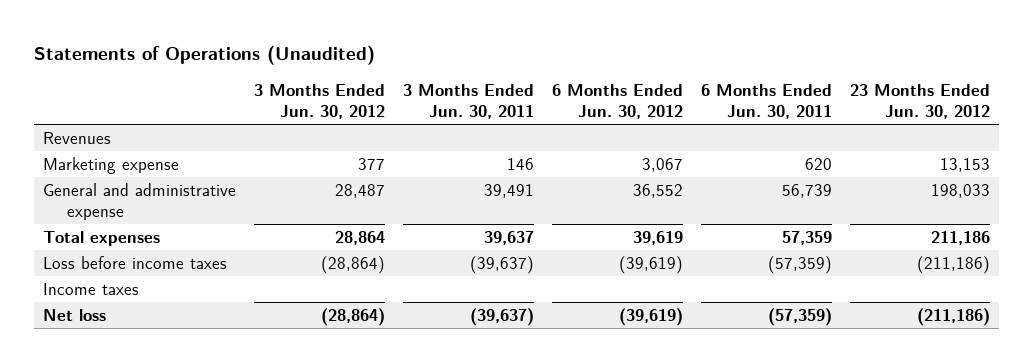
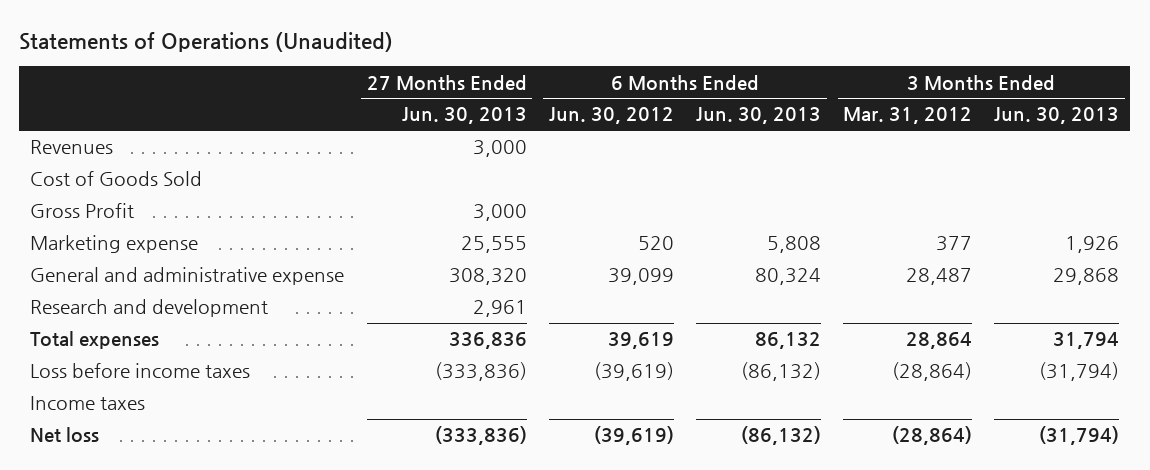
- | 3 Months Ended Jun. 30, 2012 | 3 Months Ended Jun. 30, 2011 | 6 Months Ended Jun. 30, 2012 | 6 Months Ended Jun. 30, 2011 | 23 Months Ended Jun. 30, 2012
+ | 27 Months Ended Jun. 30, 2013 | 6 Months Ended Jun. 30, 2012 | 6 Months Ended Jun. 30, 2013 | 3 Months Ended Mar. 31, 2012 | 3 Months Ended Jun. 30, 2013
- Marketing expense | 377 | 146 | 3,067 | 620 | 13,153
- General and administrative expense | 28,487 | 39,491 | 36,552 | 56,739 | 198,033
+ Cost of Goods Sold
+ Gross Profit | 3,000 | | | |
+ Marketing expense | 25,555 | 520 | 5,808 | 377 | 1,926
+ General and administrative expense | 308,320 | 39,099 | 80,324 | 28,487 | 29,868
+ Research and development | 2,961 | | | |

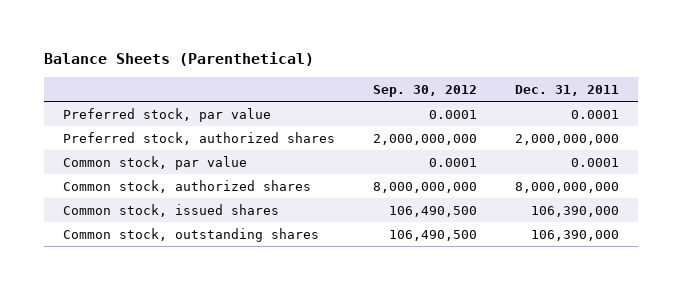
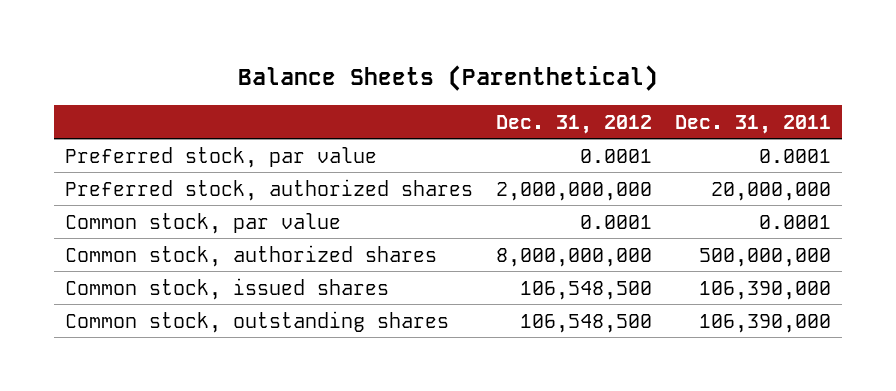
- | Sep. 30, 2012 | Dec. 31, 2011
+ | Dec. 31, 2012 | Dec. 31, 2011
- Preferred stock, authorized shares | 2,000,000,000 | 2,000,000,000
+ Preferred stock, authorized shares | 2,000,000,000 | 20,000,000
- Common stock, authorized shares | 8,000,000,000 | 8,000,000,000
+ Common stock, authorized shares | 8,000,000,000 | 500,000,000

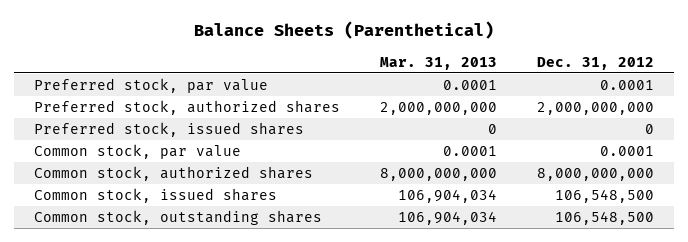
- | Dec. 31, 2012 | Dec. 31, 2011
+ | Mar. 31, 2013 | Dec. 31, 2012
+ Preferred stock, issued shares | 0 | 0

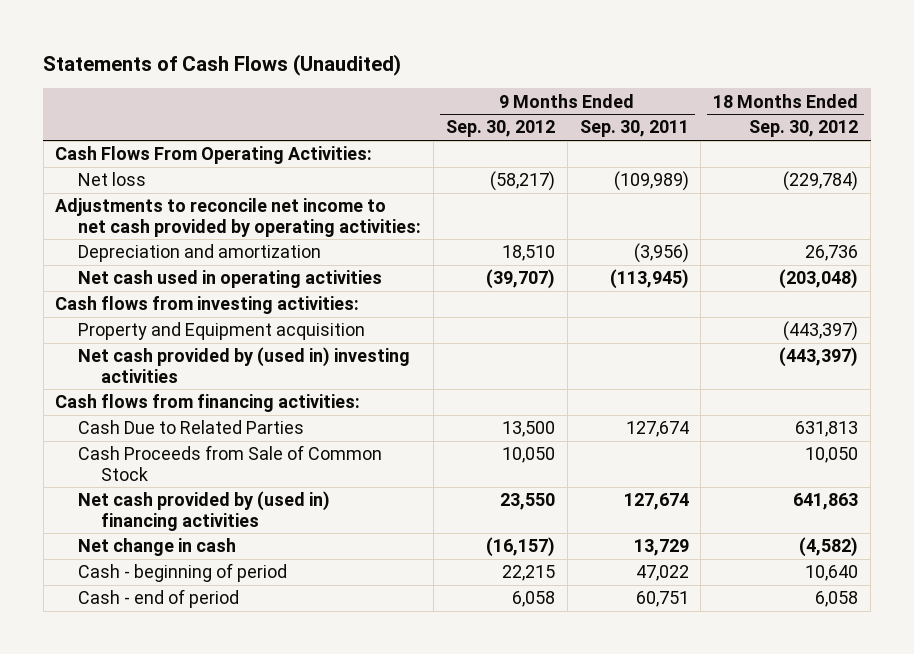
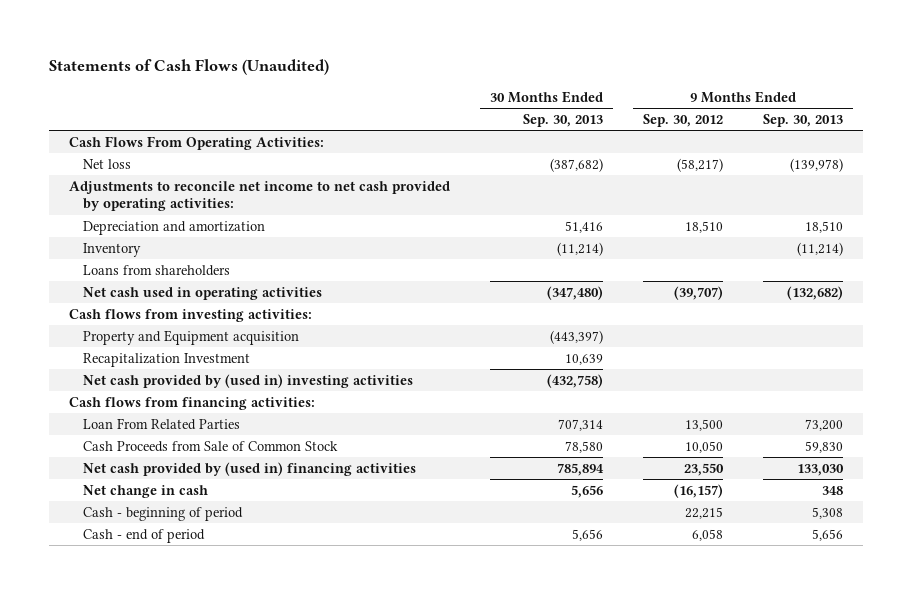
- | 9 Months Ended Sep. 30, 2012 | 9 Months Ended Sep. 30, 2011 | 18 Months Ended Sep. 30, 2012
+ | 30 Months Ended Sep. 30, 2013 | 9 Months Ended Sep. 30, 2012 | 9 Months Ended Sep. 30, 2013
+ Inventory | (11,214) | | (11,214)
+ Loans from shareholders
+ Recapitalization Investment | 10,639 | |
- Cash Due to Related Parties | 13,500 | 127,674 | 631,813
+ Loan From Related Parties | 707,314 | 13,500 | 73,200

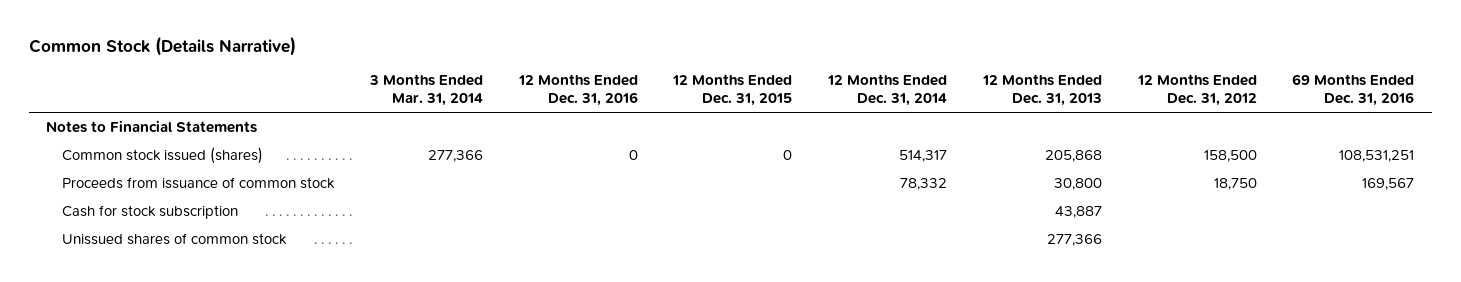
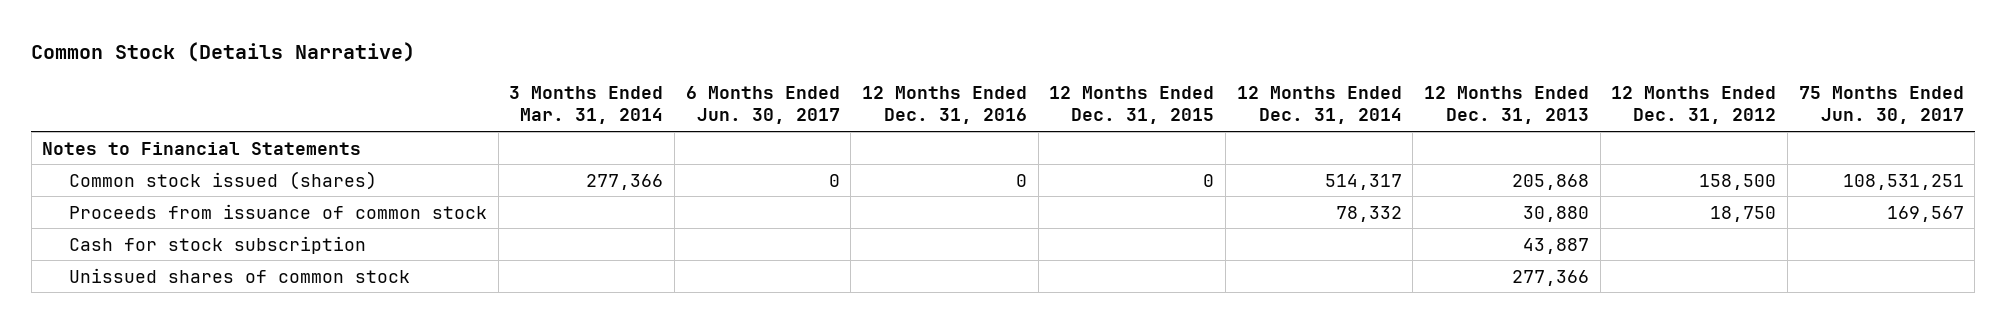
- | 3 Months Ended Mar. 31, 2014 | 12 Months Ended Dec. 31, 2016 | 12 Months Ended Dec. 31, 2015 | 12 Months Ended Dec. 31, 2014 | 12 Months Ended Dec. 31, 2013 | 12 Months Ended Dec. 31, 2012 | 69 Months Ended Dec. 31, 2016
+ | 3 Months Ended Mar. 31, 2014 | 6 Months Ended Jun. 30, 2017 | 12 Months Ended Dec. 31, 2016 | 12 Months Ended Dec. 31, 2015 | 12 Months Ended Dec. 31, 2014 | 12 Months Ended Dec. 31, 2013 | 12 Months Ended Dec. 31, 2012 | 75 Months Ended Jun. 30, 2017
- Proceeds from issuance of common stock | | | | 78,332 | 30,800 | 18,750 | 169,567
+ Proceeds from issuance of common stock | | | | | 78,332 | 30,880 | 18,750 | 169,567

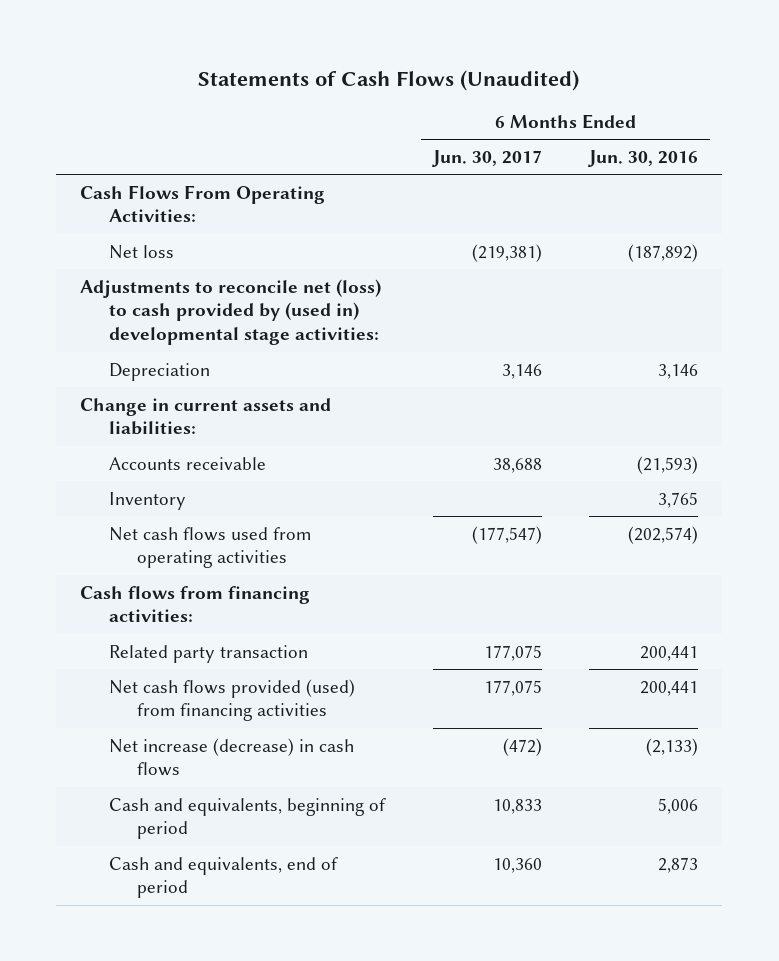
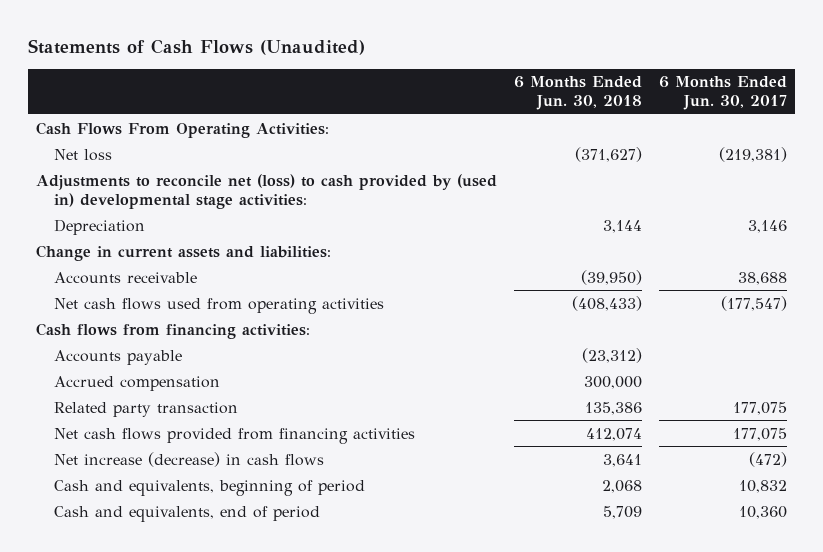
- | 6 Months Ended Jun. 30, 2017 | 6 Months Ended Jun. 30, 2016
+ | 6 Months Ended Jun. 30, 2018 | 6 Months Ended Jun. 30, 2017
- Inventory | | 3,765
+ Accounts payable | (23,312) |
+ Accrued compensation | 300,000 |
- Net cash flows provided (used) from financing activities | 177,075 | 200,441
+ Net cash flows provided from financing activities | 412,074 | 177,075
- Cash and equivalents, beginning of period | 10,833 | 5,006
+ Cash and equivalents, beginning of period | 2,068 | 10,832

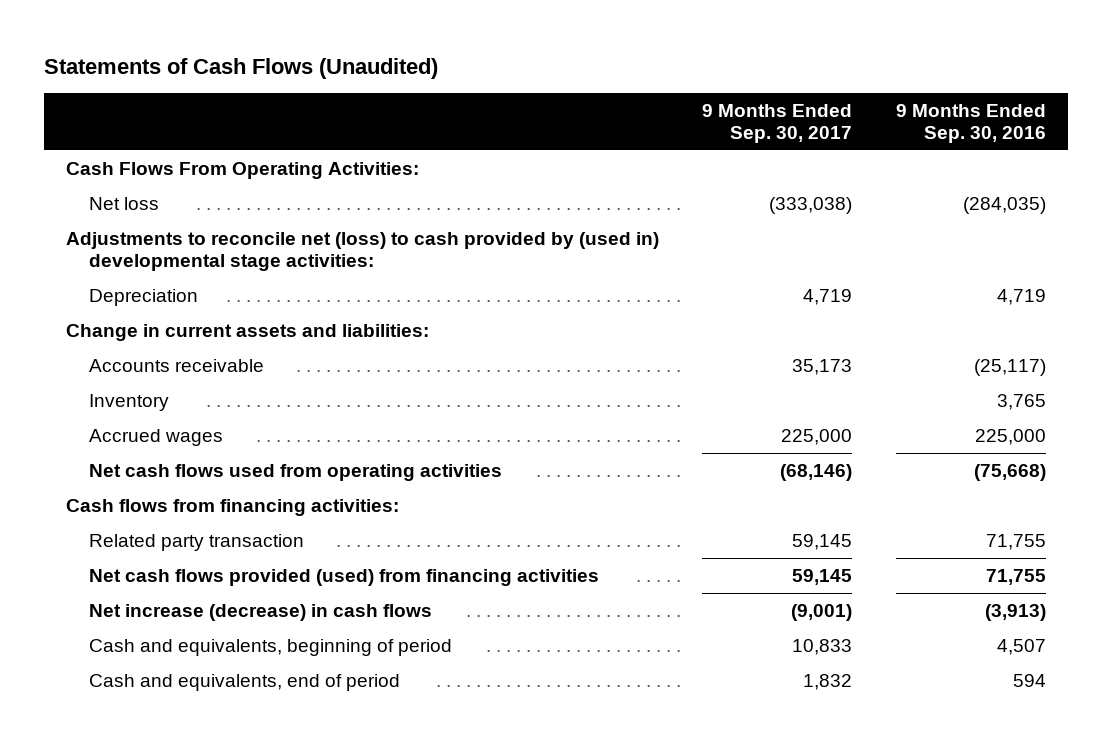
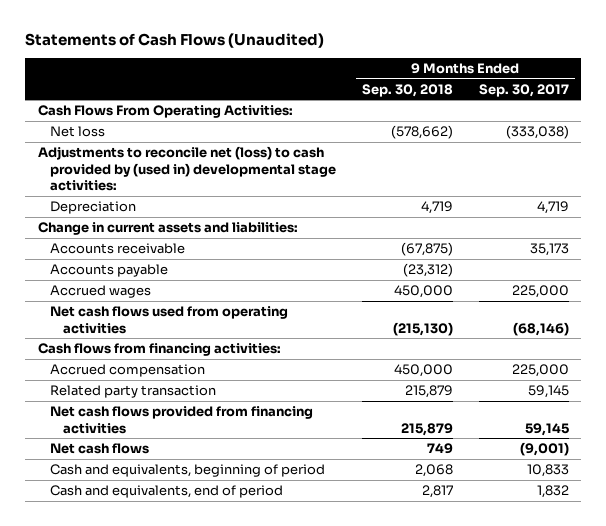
- | 9 Months Ended Sep. 30, 2017 | 9 Months Ended Sep. 30, 2016
+ | 9 Months Ended Sep. 30, 2018 | 9 Months Ended Sep. 30, 2017
- Inventory | | 3,765
+ Accounts payable | (23,312) |
+ Accrued compensation | 450,000 | 225,000
- Net cash flows provided (used) from financing activities | 59,145 | 71,755
- Net increase (decrease) in cash flows | (9,001) | (3,913)
+ Net cash flows provided from financing activities | 215,879 | 59,145
+ Net cash flows | 749 | (9,001)

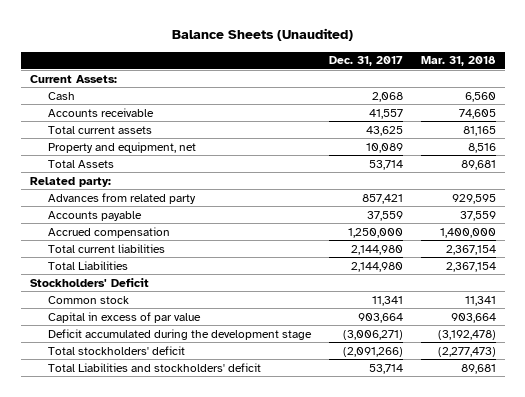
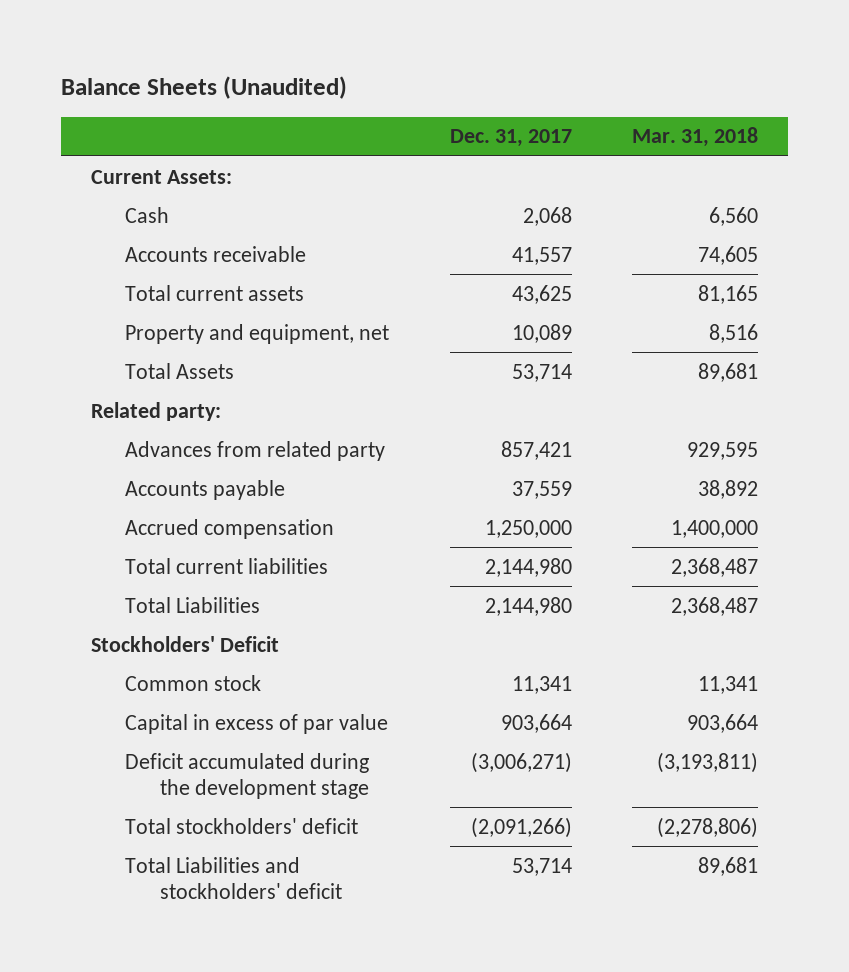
- Accounts payable | 37,559 | 37,559
+ Accounts payable | 37,559 | 38,892
- Total current liabilities | 2,144,980 | 2,367,154
- Total Liabilities | 2,144,980 | 2,367,154
+ Total current liabilities | 2,144,980 | 2,368,487
+ Total Liabilities | 2,144,980 | 2,368,487
- Deficit accumulated during the development stage | (3,006,271) | (3,192,478)
- Total stockholders' deficit | (2,091,266) | (2,277,473)
+ Deficit accumulated during the development stage | (3,006,271) | (3,193,811)
+ Total stockholders' deficit | (2,091,266) | (2,278,806)

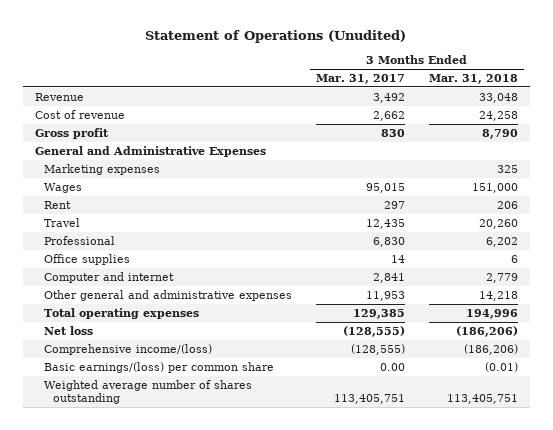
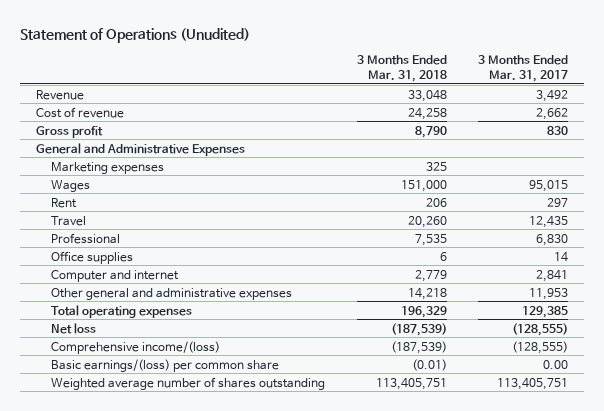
- | 3 Months Ended Mar. 31, 2017 | 3 Months Ended Mar. 31, 2018
+ | 3 Months Ended Mar. 31, 2018 | 3 Months Ended Mar. 31, 2017
- Professional | 6,830 | 6,202
+ Professional | 7,535 | 6,830
- Total operating expenses | 129,385 | 194,996
- Net loss | (128,555) | (186,206)
- Comprehensive income/(loss) | (128,555) | (186,206)
+ Total operating expenses | 196,329 | 129,385
+ Net loss | (187,539) | (128,555)
+ Comprehensive income/(loss) | (187,539) | (128,555)

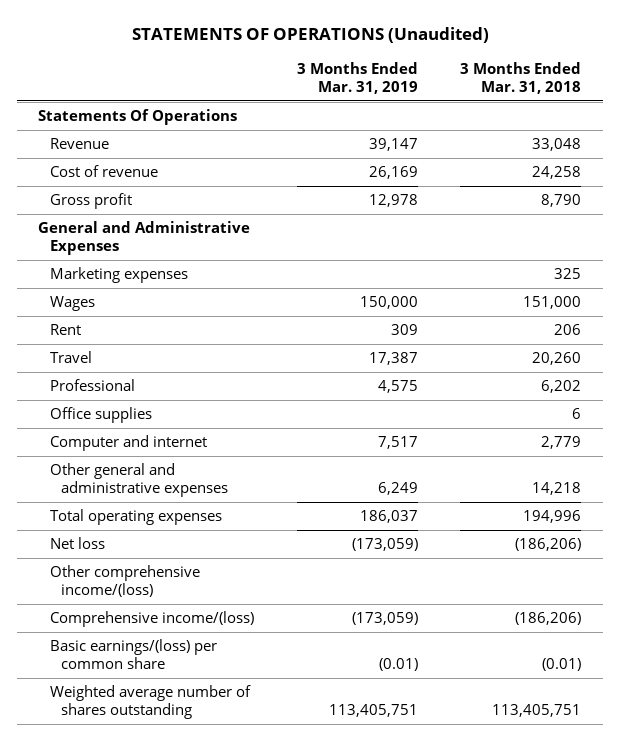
- Statement of Operations (Unudited)
+ STATEMENTS OF OPERATIONS (Unaudited)
- | 3 Months Ended Mar. 31, 2018 | 3 Months Ended Mar. 31, 2017
+ | 3 Months Ended Mar. 31, 2019 | 3 Months Ended Mar. 31, 2018
+ Statements Of Operations
- Professional | 7,535 | 6,830
+ Professional | 4,575 | 6,202
- Total operating expenses | 196,329 | 129,385
- Net loss | (187,539) | (128,555)
- Comprehensive income/(loss) | (187,539) | (128,555)
+ Total operating expenses | 186,037 | 194,996
+ Net loss | (173,059) | (186,206)
+ Other comprehensive income/(loss)
+ Comprehensive income/(loss) | (173,059) | (186,206)

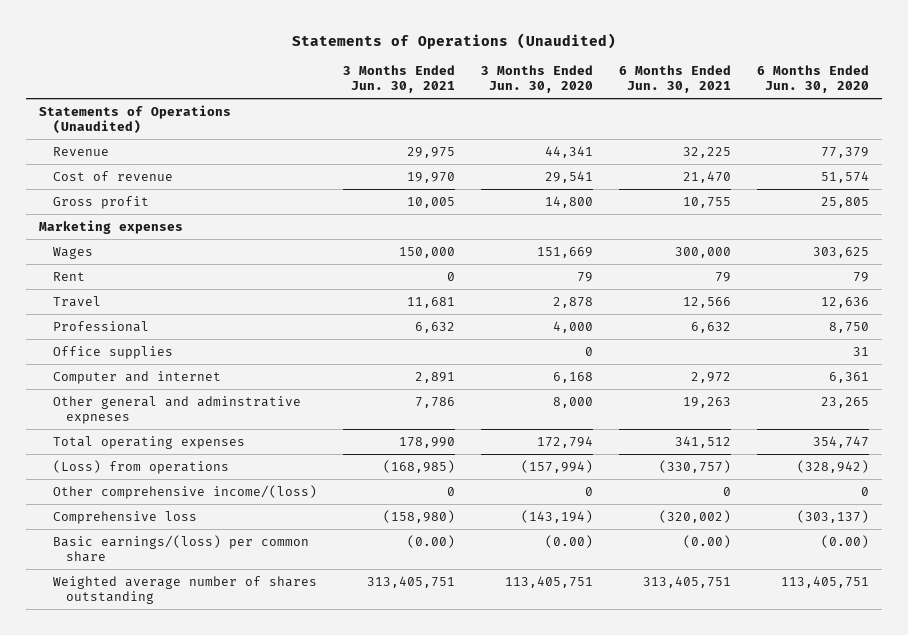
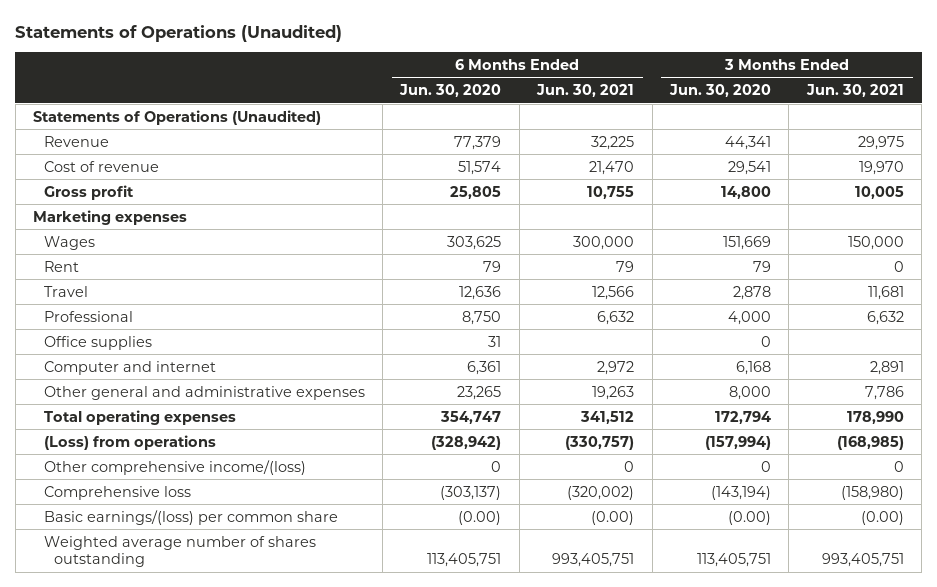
- | 3 Months Ended Jun. 30, 2021 | 3 Months Ended Jun. 30, 2020 | 6 Months Ended Jun. 30, 2021 | 6 Months Ended Jun. 30, 2020
+ | 6 Months Ended Jun. 30, 2020 | 6 Months Ended Jun. 30, 2021 | 3 Months Ended Jun. 30, 2020 | 3 Months Ended Jun. 30, 2021
- Other general and adminstrative expneses | 7,786 | 8,000 | 19,263 | 23,265
+ Other general and administrative expenses | 23,265 | 19,263 | 8,000 | 7,786
- Weighted average number of shares outstanding | 313,405,751 | 113,405,751 | 313,405,751 | 113,405,751
+ Weighted average number of shares outstanding | 113,405,751 | 993,405,751 | 113,405,751 | 993,405,751

